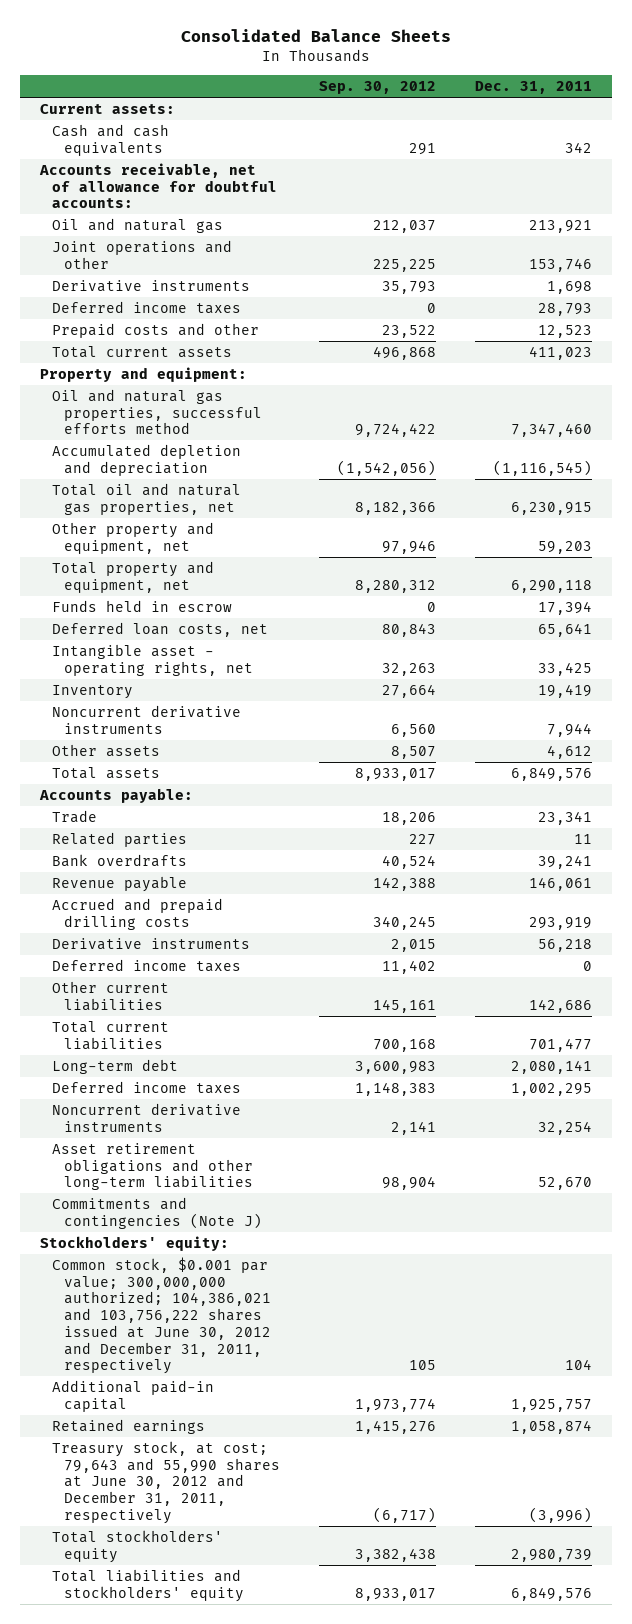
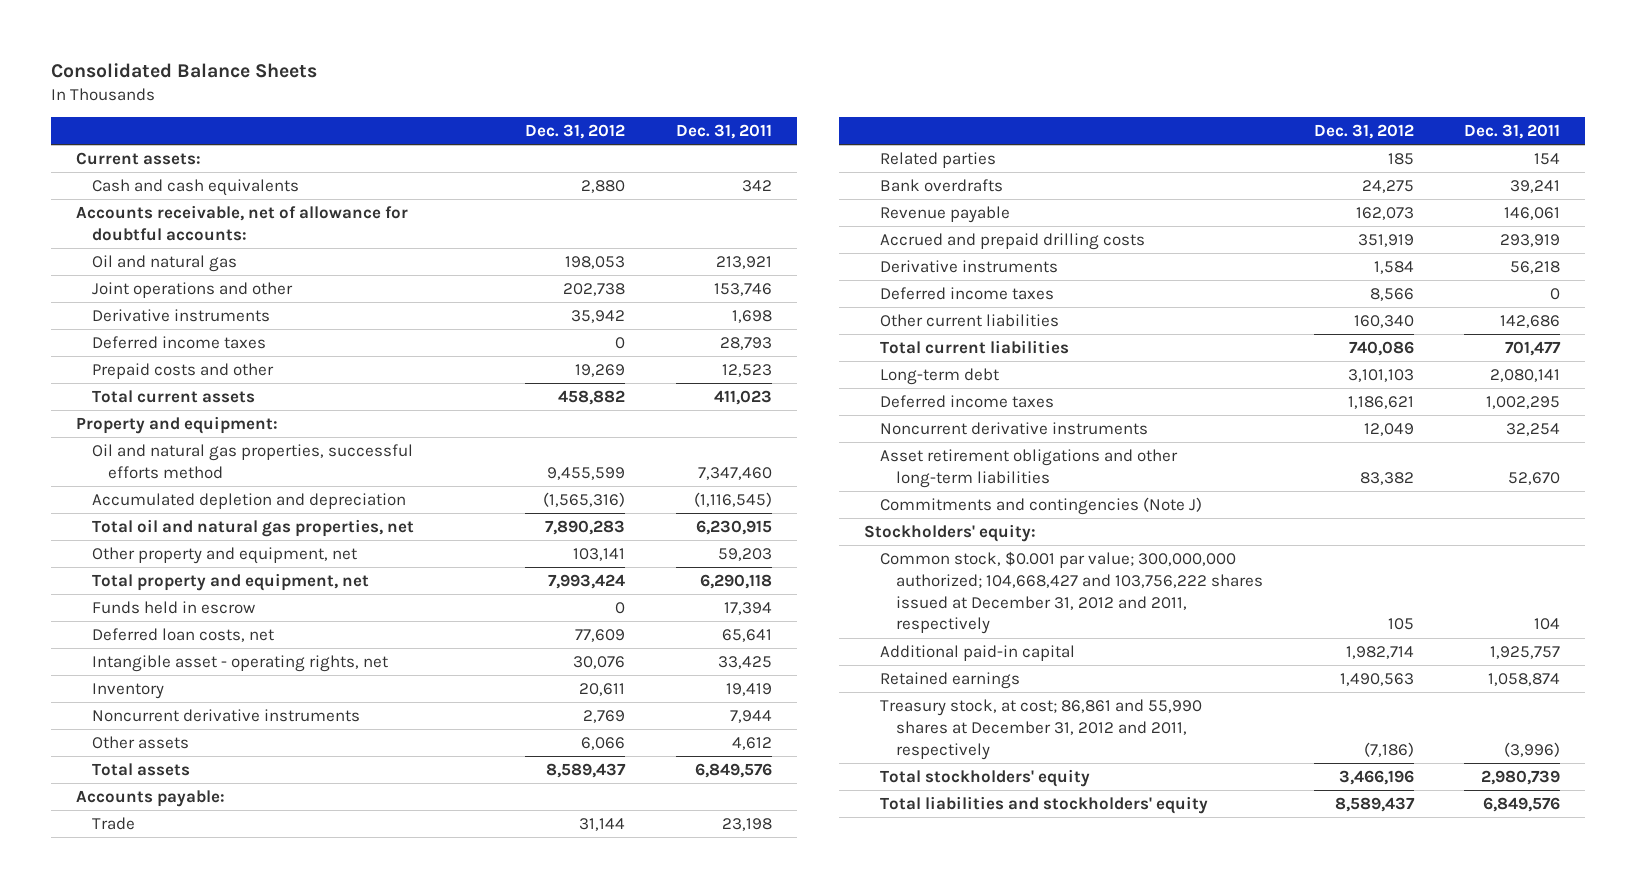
- | Sep. 30, 2012 | Dec. 31, 2011
+ | Dec. 31, 2012 | Dec. 31, 2011
- Trade | 18,206 | 23,341
- Related parties | 227 | 11
+ Trade | 31,144 | 23,198
+ Related parties | 185 | 154
- Common stock, $0.001 par value; 300,000,000 authorized; 104,386,021 and 103,756,222 shares issued at June 30, 2012 and December 31, 2011, respectively | 105 | 104
+ Common stock, $0.001 par value; 300,000,000 authorized; 104,668,427 and 103,756,222 shares issued at December 31, 2012 and 2011, respectively | 105 | 104
- Treasury stock, at cost; 79,643 and 55,990 shares at June 30, 2012 and December 31, 2011, respectively | (6,717) | (3,996)
+ Treasury stock, at cost; 86,861 and 55,990 shares at December 31, 2012 and 2011, respectively | (7,186) | (3,996)

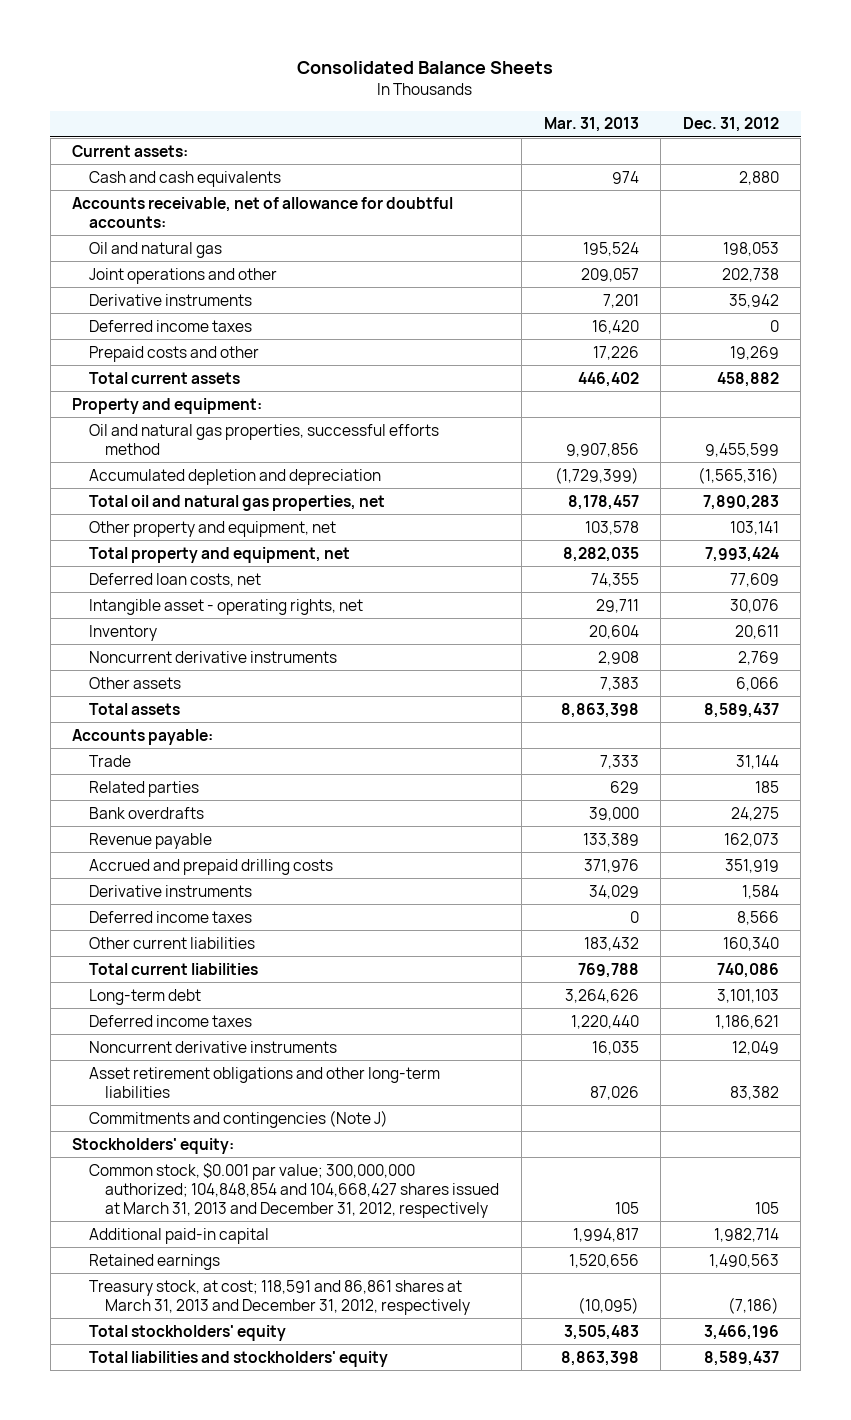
- | Dec. 31, 2012 | Dec. 31, 2011
+ | Mar. 31, 2013 | Dec. 31, 2012
- Funds held in escrow | 0 | 17,394
- Common stock, $0.001 par value; 300,000,000 authorized; 104,668,427 and 103,756,222 shares issued at December 31, 2012 and 2011, respectively | 105 | 104
+ Common stock, $0.001 par value; 300,000,000 authorized; 104,848,854 and 104,668,427 shares issued at March 31, 2013 and December 31, 2012, respectively | 105 | 105
- Treasury stock, at cost; 86,861 and 55,990 shares at December 31, 2012 and 2011, respectively | (7,186) | (3,996)
+ Treasury stock, at cost; 118,591 and 86,861 shares at March 31, 2013 and December 31, 2012, respectively | (10,095) | (7,186)

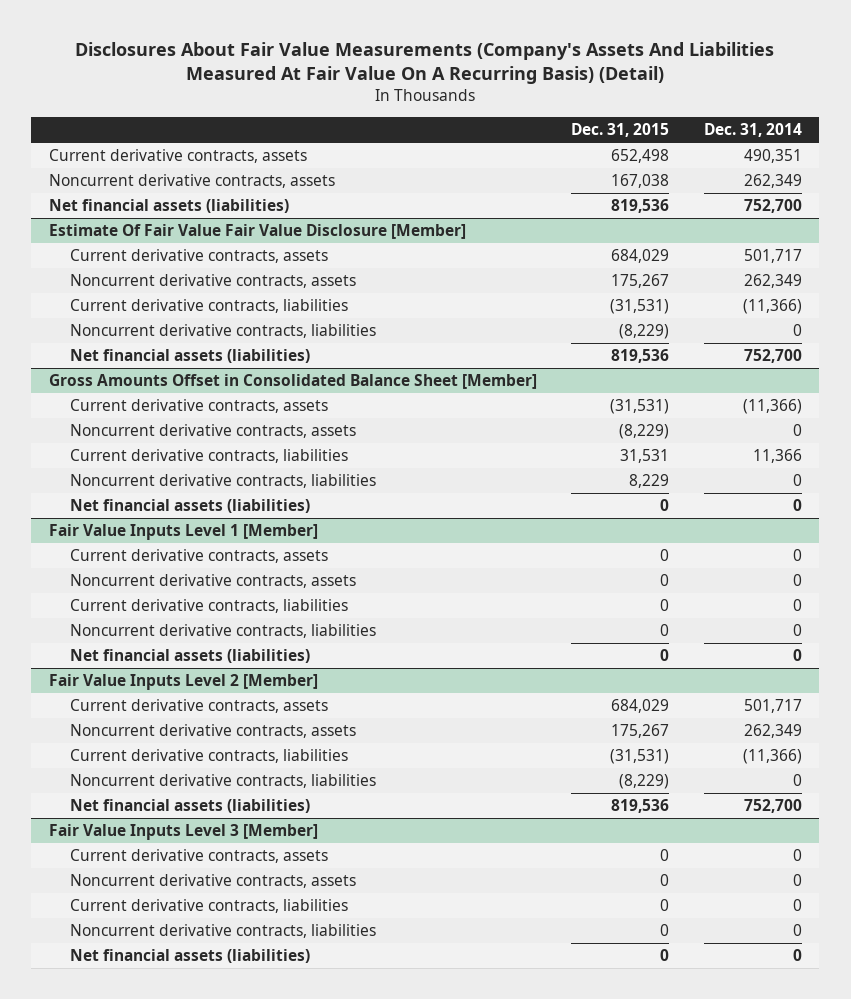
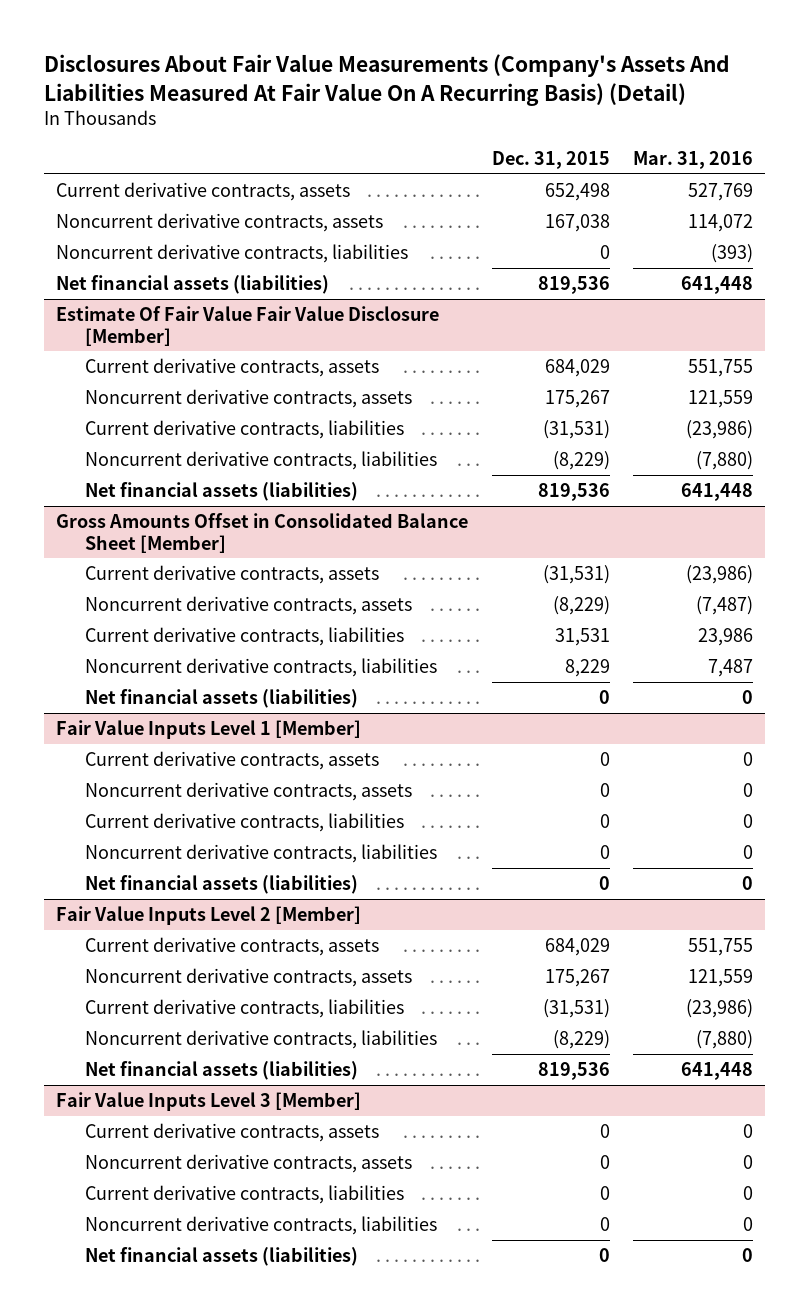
- | Dec. 31, 2015 | Dec. 31, 2014
+ | Dec. 31, 2015 | Mar. 31, 2016
+ Noncurrent derivative contracts, liabilities | 0 | (393)

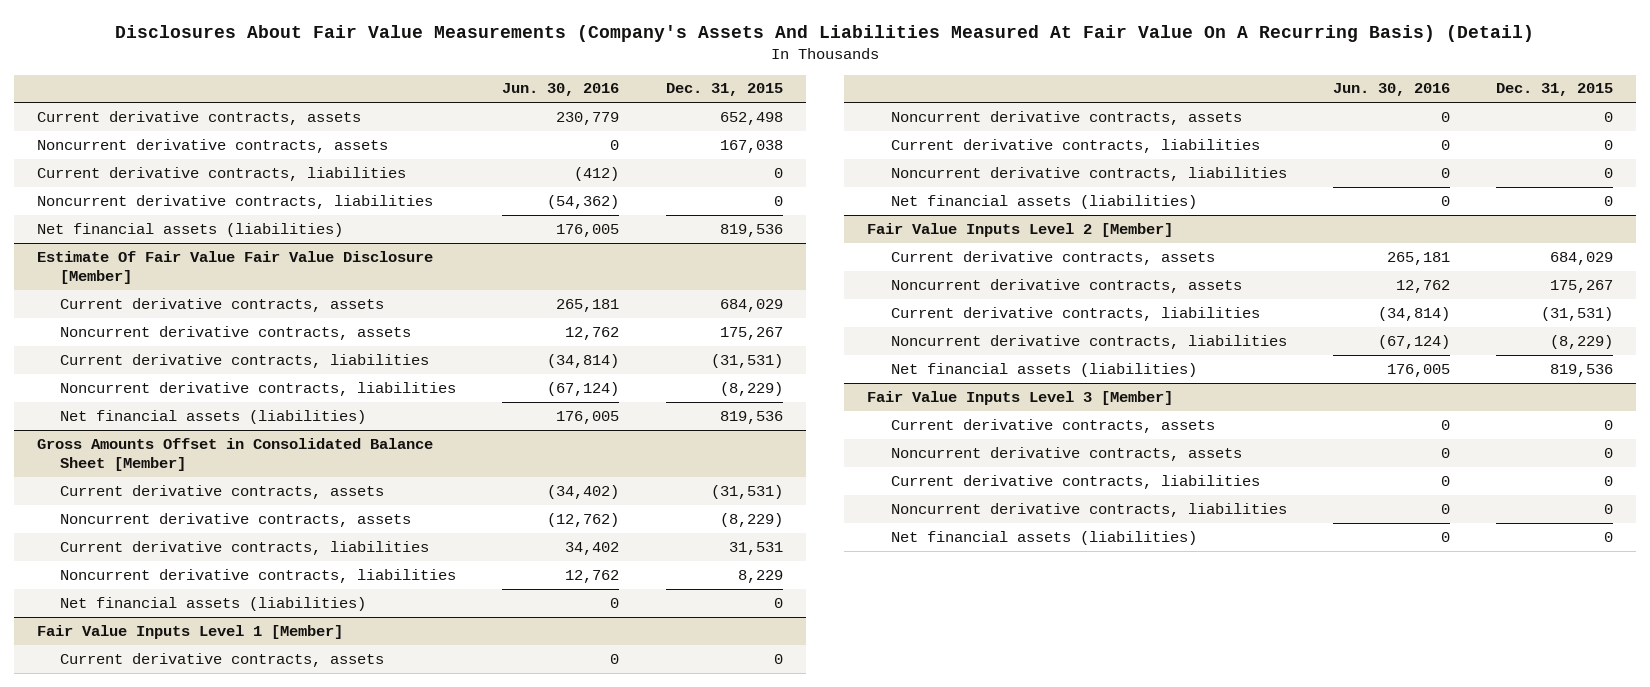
- | Dec. 31, 2015 | Mar. 31, 2016
+ | Jun. 30, 2016 | Dec. 31, 2015
+ Current derivative contracts, liabilities | (412) | 0

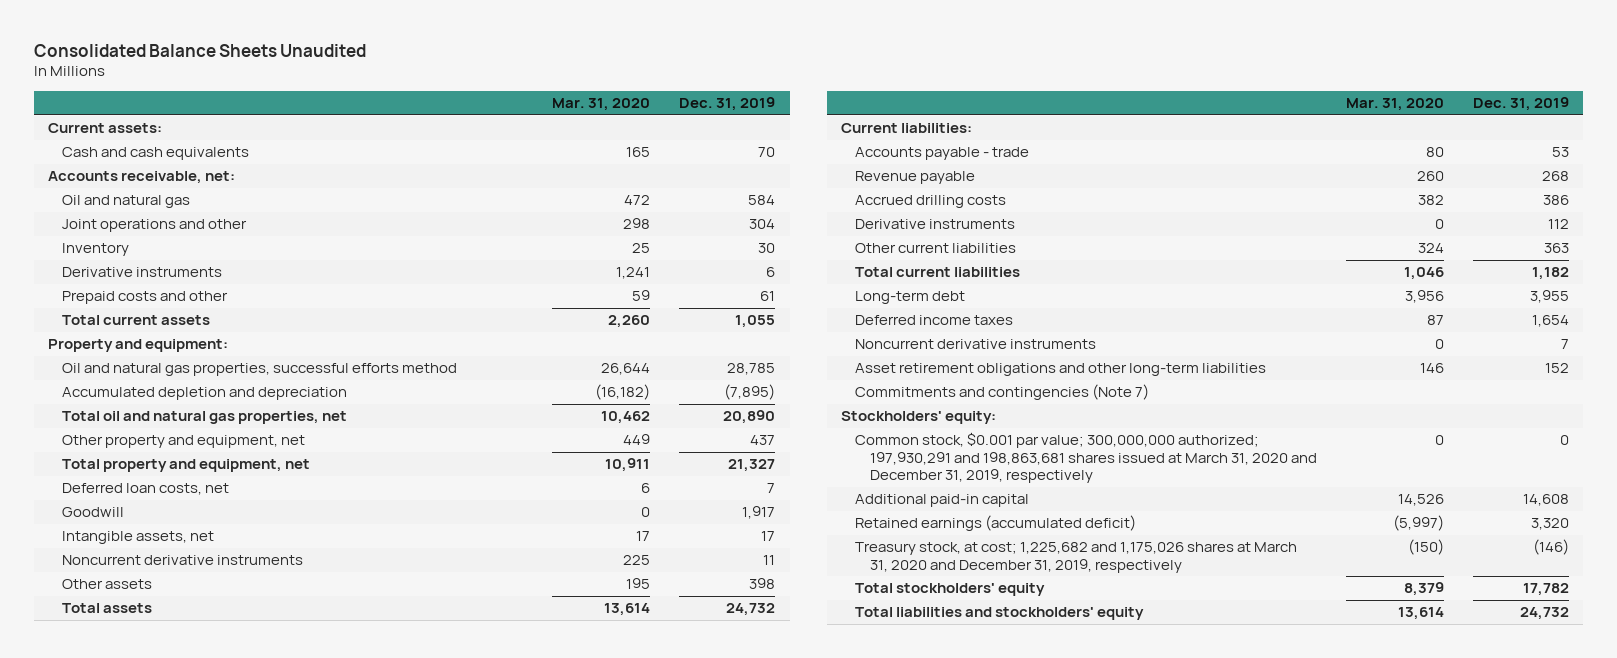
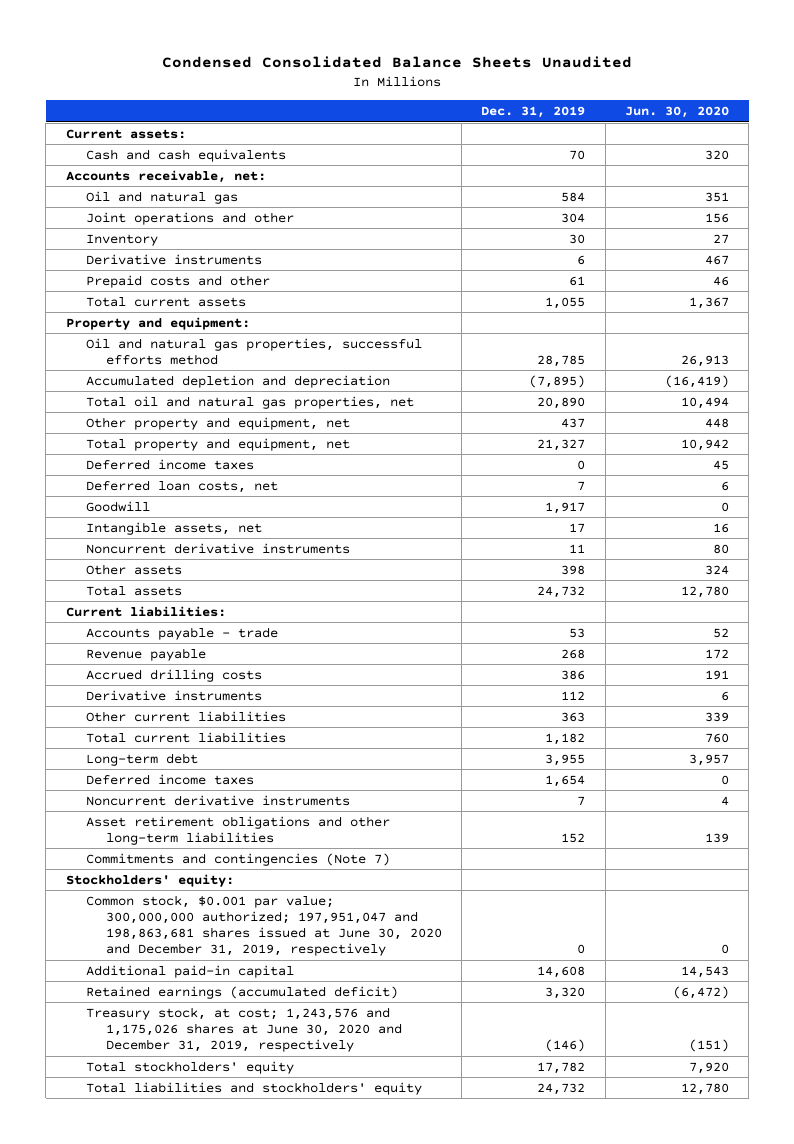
- Consolidated Balance Sheets Unaudited
+ Condensed Consolidated Balance Sheets Unaudited
- | Mar. 31, 2020 | Dec. 31, 2019
+ | Dec. 31, 2019 | Jun. 30, 2020
+ Deferred income taxes | 0 | 45
- Common stock, $0.001 par value; 300,000,000 authorized; 197,930,291 and 198,863,681 shares issued at March 31, 2020 and December 31, 2019, respectively | 0 | 0
+ Common stock, $0.001 par value; 300,000,000 authorized; 197,951,047 and 198,863,681 shares issued at June 30, 2020 and December 31, 2019, respectively | 0 | 0
- Treasury stock, at cost; 1,225,682 and 1,175,026 shares at March 31, 2020 and December 31, 2019, respectively | (150) | (146)
+ Treasury stock, at cost; 1,243,576 and 1,175,026 shares at June 30, 2020 and December 31, 2019, respectively | (146) | (151)

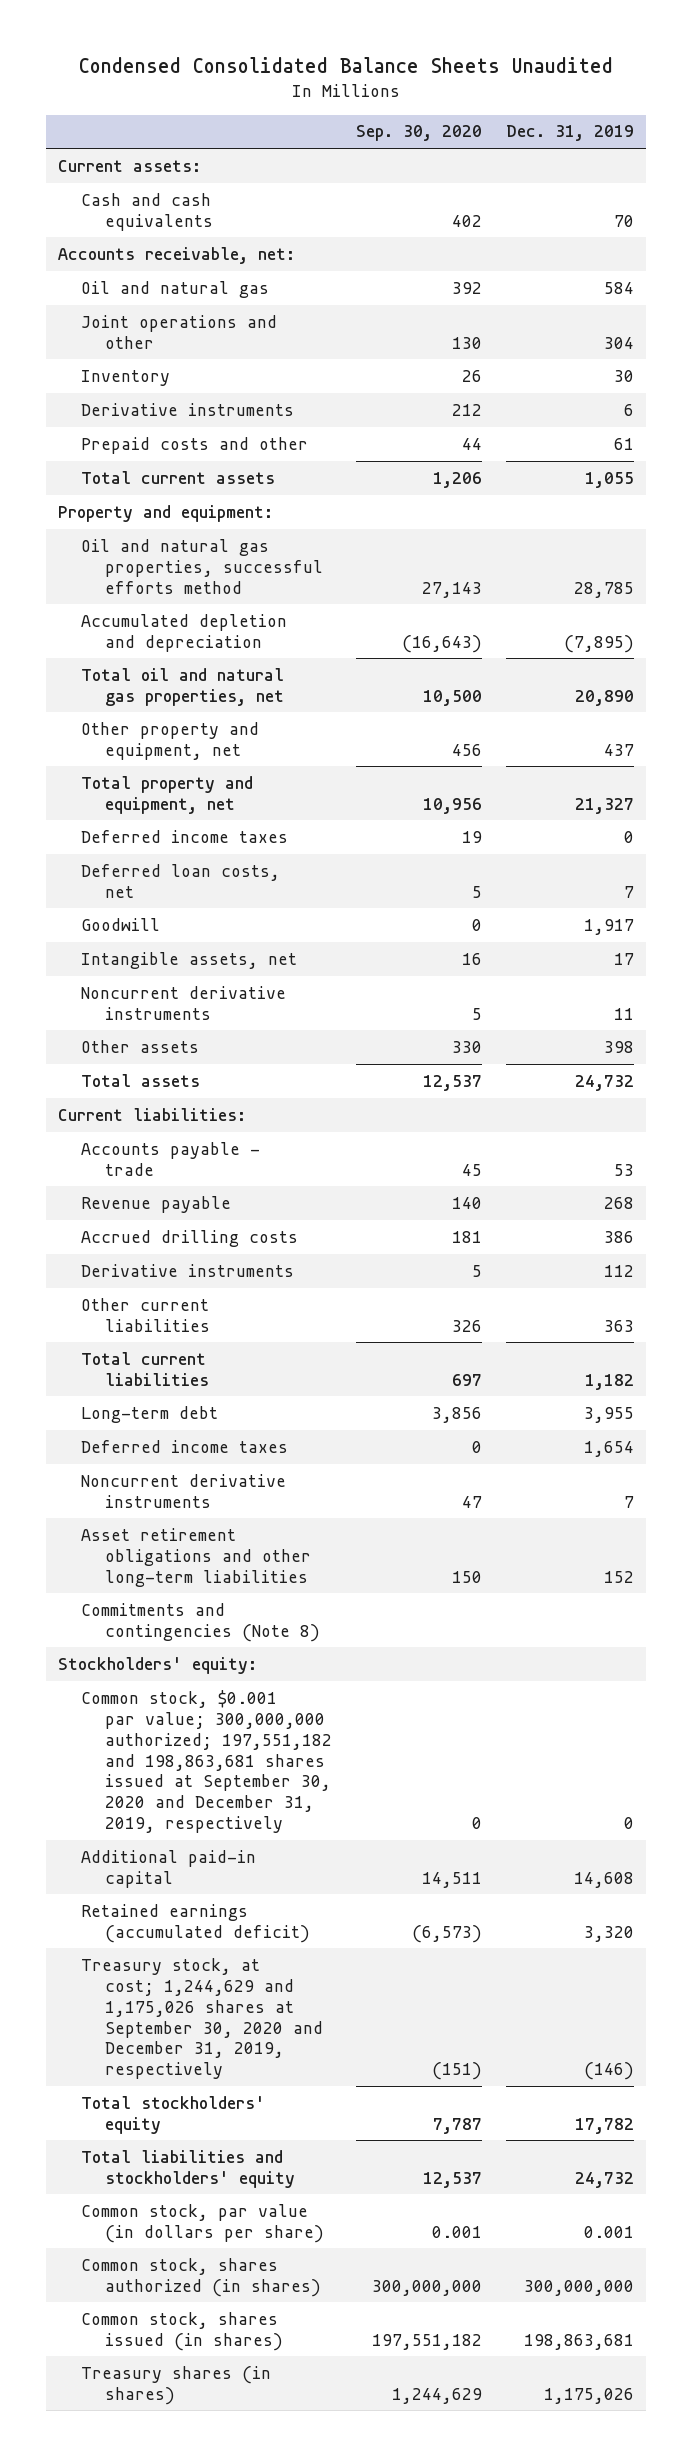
- | Dec. 31, 2019 | Jun. 30, 2020
+ | Sep. 30, 2020 | Dec. 31, 2019
- Commitments and contingencies (Note 7)
+ Commitments and contingencies (Note 8)
- Common stock, $0.001 par value; 300,000,000 authorized; 197,951,047 and 198,863,681 shares issued at June 30, 2020 and December 31, 2019, respectively | 0 | 0
+ Common stock, $0.001 par value; 300,000,000 authorized; 197,551,182 and 198,863,681 shares issued at September 30, 2020 and December 31, 2019, respectively | 0 | 0
- Treasury stock, at cost; 1,243,576 and 1,175,026 shares at June 30, 2020 and December 31, 2019, respectively | (146) | (151)
+ Treasury stock, at cost; 1,244,629 and 1,175,026 shares at September 30, 2020 and December 31, 2019, respectively | (151) | (146)
+ Common stock, par value (in dollars per share) | 0.001 | 0.001
+ Common stock, shares authorized (in shares) | 300,000,000 | 300,000,000
+ Common stock, shares issued (in shares) | 197,551,182 | 198,863,681
+ Treasury shares (in shares) | 1,244,629 | 1,175,026

